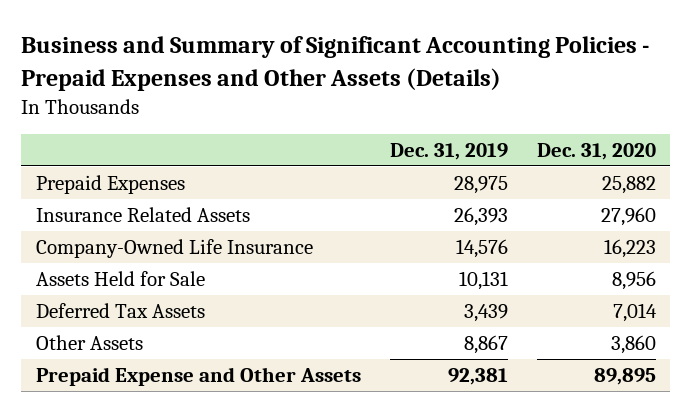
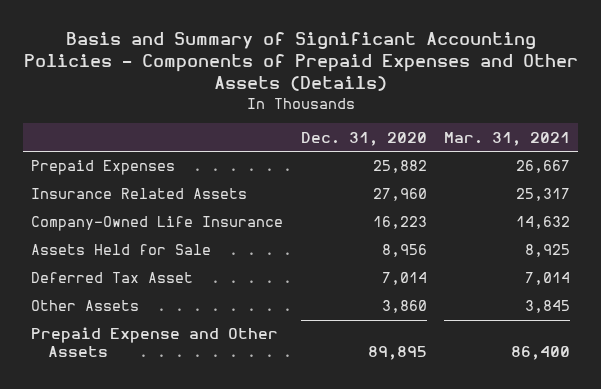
- Business and Summary of Significant Accounting Policies - Prepaid Expenses and Other Assets (Details)
+ Basis and Summary of Significant Accounting Policies - Components of Prepaid Expenses and Other Assets (Details)
- | Dec. 31, 2019 | Dec. 31, 2020
+ | Dec. 31, 2020 | Mar. 31, 2021
- Deferred Tax Assets | 3,439 | 7,014
+ Deferred Tax Asset | 7,014 | 7,014

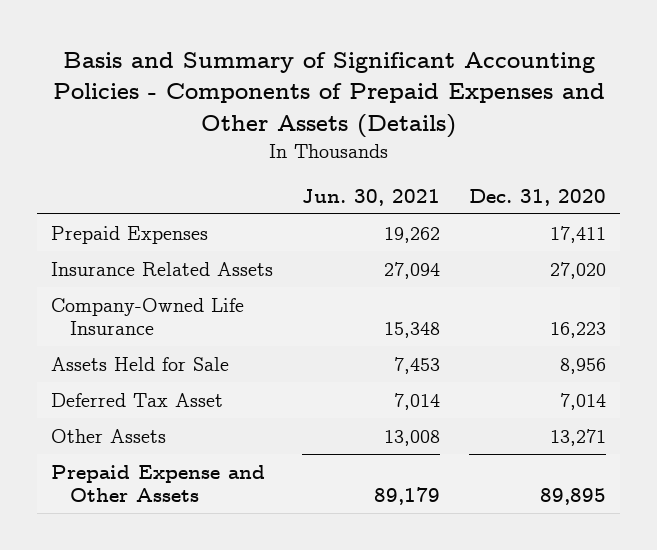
- | Dec. 31, 2020 | Mar. 31, 2021
+ | Jun. 30, 2021 | Dec. 31, 2020
- Prepaid Expenses | 25,882 | 26,667
- Insurance Related Assets | 27,960 | 25,317
+ Prepaid Expenses | 19,262 | 17,411
+ Insurance Related Assets | 27,094 | 27,020
- Other Assets | 3,860 | 3,845
+ Other Assets | 13,008 | 13,271

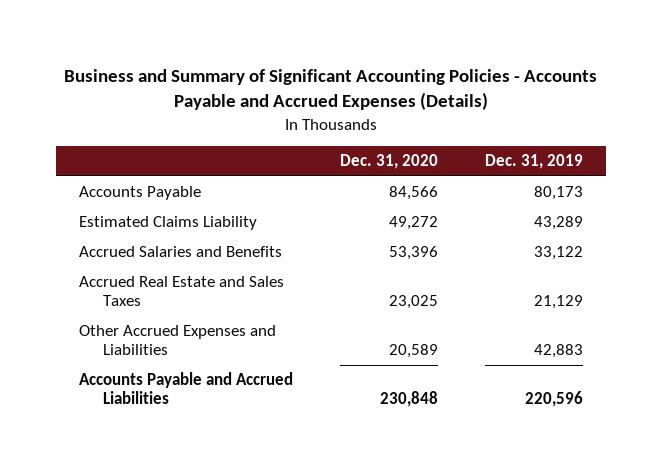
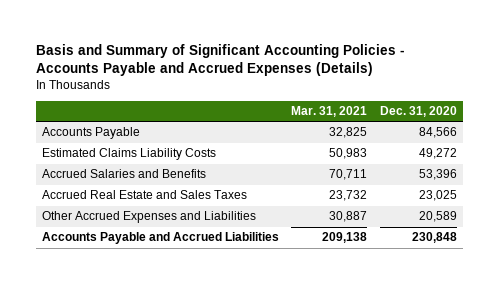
- Business and Summary of Significant Accounting Policies - Accounts Payable and Accrued Expenses (Details)
+ Basis and Summary of Significant Accounting Policies - Accounts Payable and Accrued Expenses (Details)
- | Dec. 31, 2020 | Dec. 31, 2019
+ | Mar. 31, 2021 | Dec. 31, 2020
- Estimated Claims Liability | 49,272 | 43,289
+ Estimated Claims Liability Costs | 50,983 | 49,272

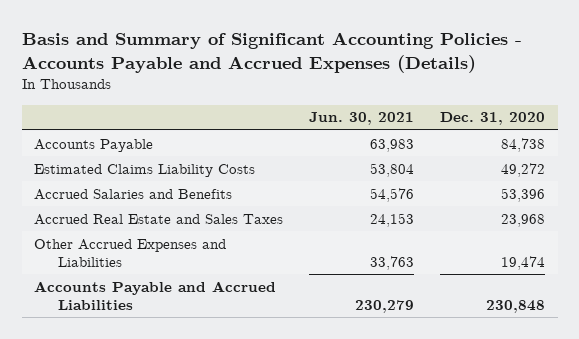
- | Mar. 31, 2021 | Dec. 31, 2020
+ | Jun. 30, 2021 | Dec. 31, 2020
- Accounts Payable | 32,825 | 84,566
+ Accounts Payable | 63,983 | 84,738
- Accrued Real Estate and Sales Taxes | 23,732 | 23,025
- Other Accrued Expenses and Liabilities | 30,887 | 20,589
+ Accrued Real Estate and Sales Taxes | 24,153 | 23,968
+ Other Accrued Expenses and Liabilities | 33,763 | 19,474

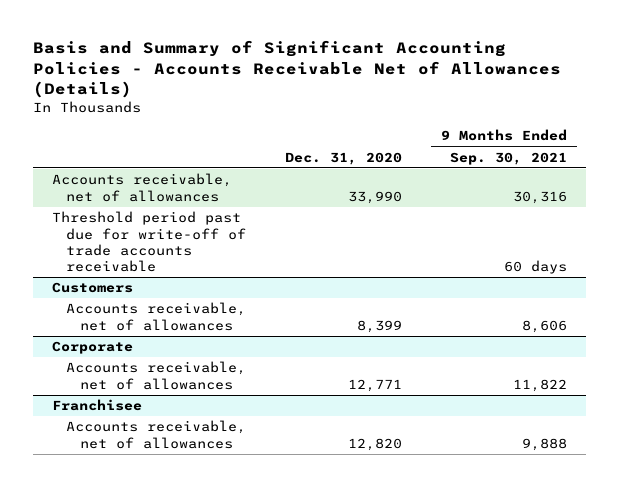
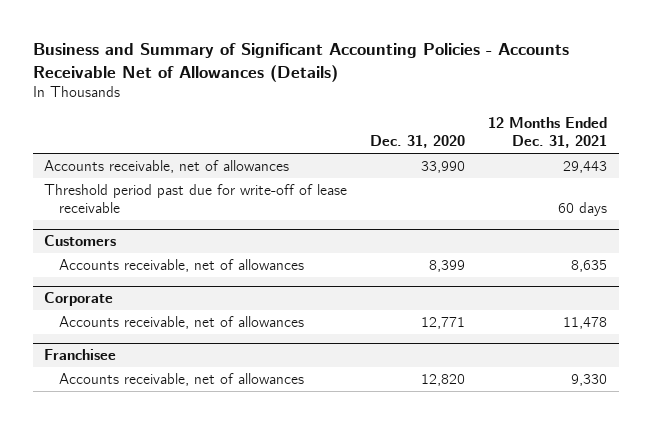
- Basis and Summary of Significant Accounting Policies - Accounts Receivable Net of Allowances (Details)
+ Business and Summary of Significant Accounting Policies - Accounts Receivable Net of Allowances (Details)
- | Dec. 31, 2020 | 9 Months Ended Sep. 30, 2021
+ | Dec. 31, 2020 | 12 Months Ended Dec. 31, 2021
- Threshold period past due for write-off of trade accounts receivable | | 60 days
+ Threshold period past due for write-off of lease receivable | | 60 days

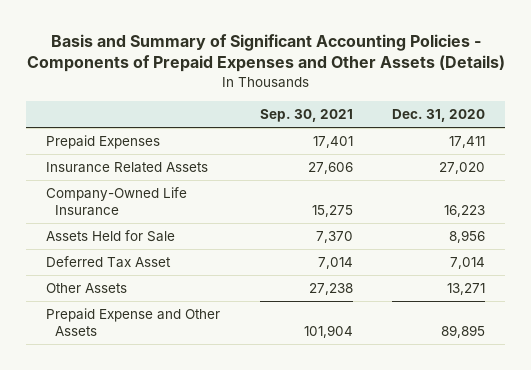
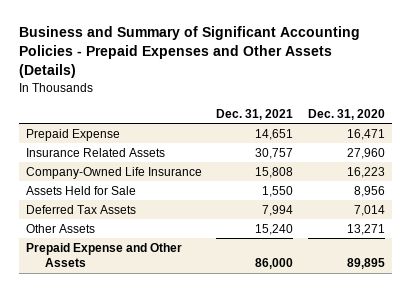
- Basis and Summary of Significant Accounting Policies - Components of Prepaid Expenses and Other Assets (Details)
+ Business and Summary of Significant Accounting Policies - Prepaid Expenses and Other Assets (Details)
- | Sep. 30, 2021 | Dec. 31, 2020
+ | Dec. 31, 2021 | Dec. 31, 2020
- Prepaid Expenses | 17,401 | 17,411
- Insurance Related Assets | 27,606 | 27,020
+ Prepaid Expense | 14,651 | 16,471
+ Insurance Related Assets | 30,757 | 27,960
- Deferred Tax Asset | 7,014 | 7,014
+ Deferred Tax Assets | 7,994 | 7,014

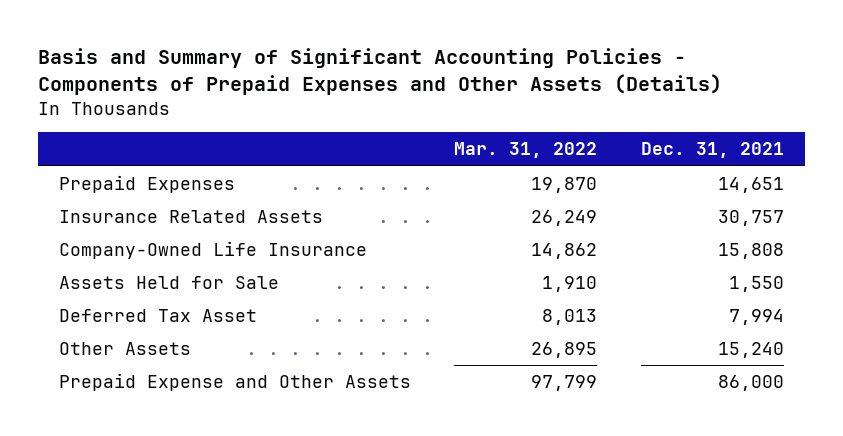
- Business and Summary of Significant Accounting Policies - Prepaid Expenses and Other Assets (Details)
+ Basis and Summary of Significant Accounting Policies - Components of Prepaid Expenses and Other Assets (Details)
- | Dec. 31, 2021 | Dec. 31, 2020
+ | Mar. 31, 2022 | Dec. 31, 2021
- Prepaid Expense | 14,651 | 16,471
+ Prepaid Expenses | 19,870 | 14,651
- Deferred Tax Assets | 7,994 | 7,014
+ Deferred Tax Asset | 8,013 | 7,994

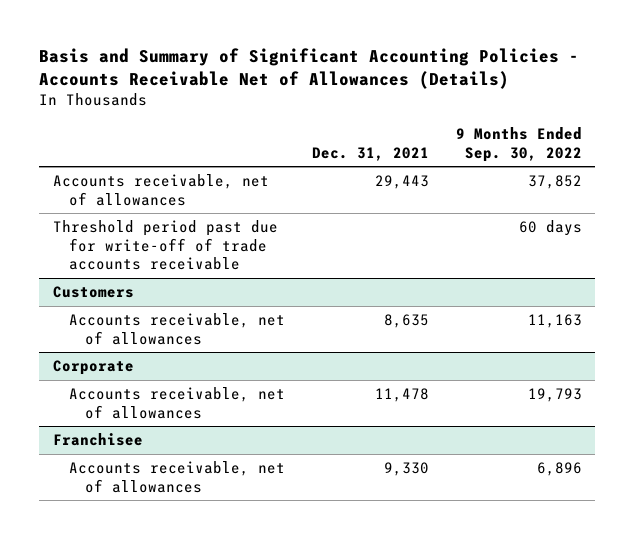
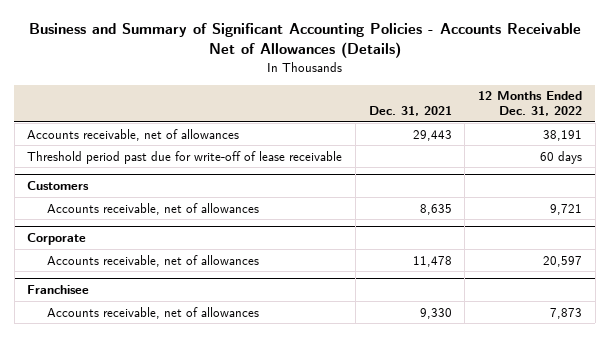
- Basis and Summary of Significant Accounting Policies - Accounts Receivable Net of Allowances (Details)
+ Business and Summary of Significant Accounting Policies - Accounts Receivable Net of Allowances (Details)
- | Dec. 31, 2021 | 9 Months Ended Sep. 30, 2022
+ | Dec. 31, 2021 | 12 Months Ended Dec. 31, 2022
- Threshold period past due for write-off of trade accounts receivable | | 60 days
+ Threshold period past due for write-off of lease receivable | | 60 days

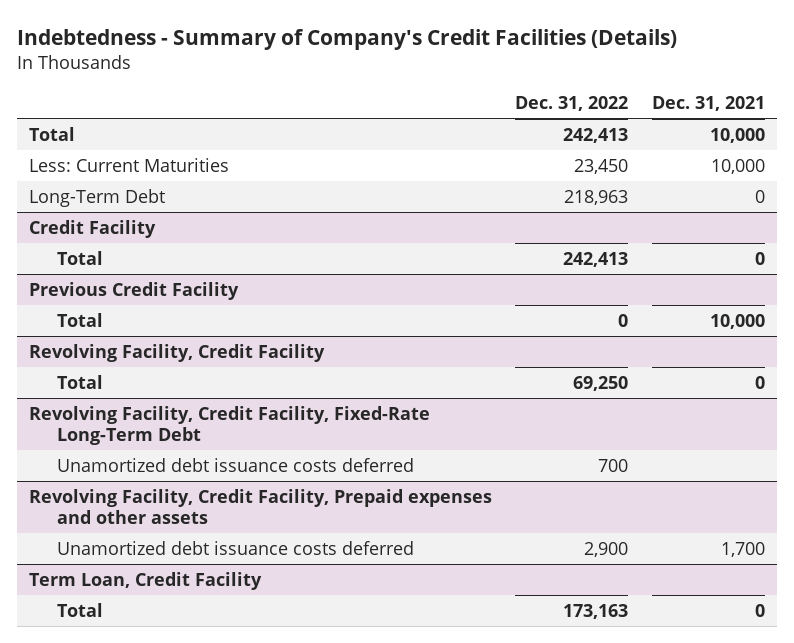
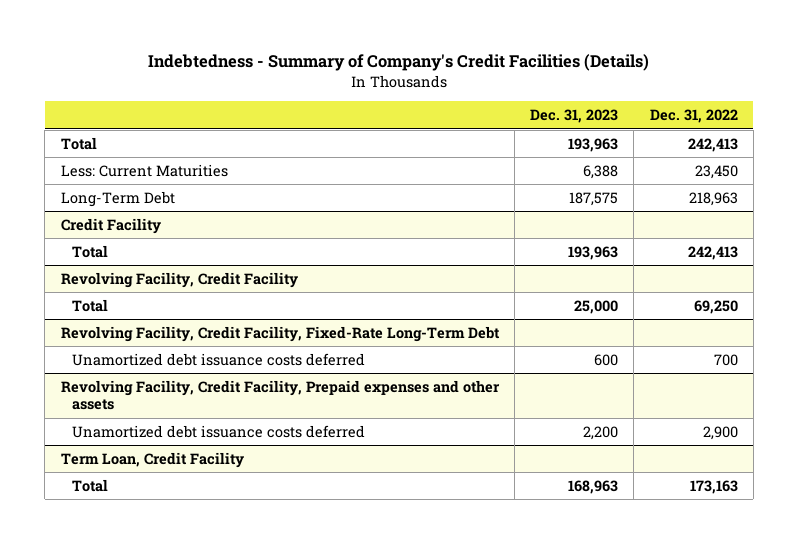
- | Dec. 31, 2022 | Dec. 31, 2021
+ | Dec. 31, 2023 | Dec. 31, 2022
- Previous Credit Facility
- Total | 0 | 10,000

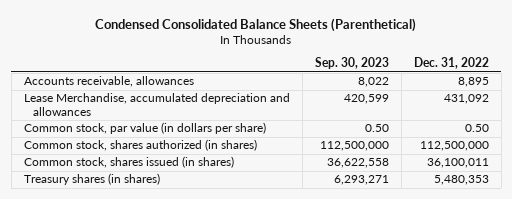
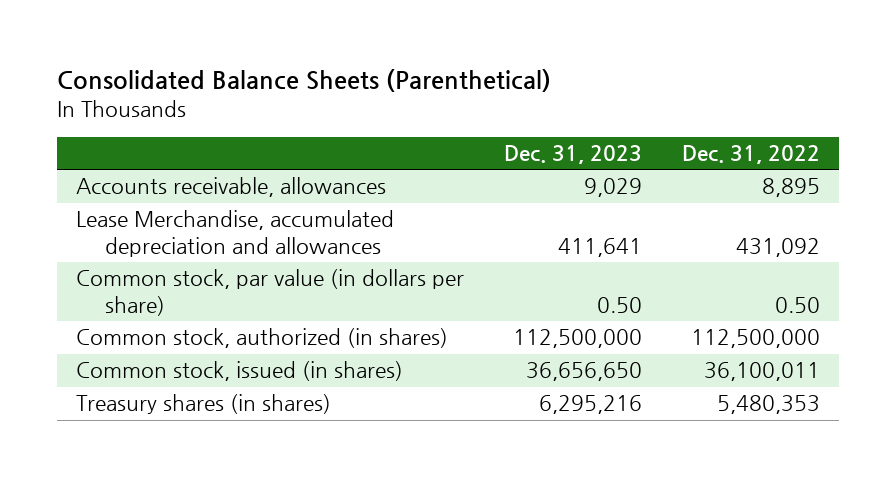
- Condensed Consolidated Balance Sheets (Parenthetical)
+ Consolidated Balance Sheets (Parenthetical)
- | Sep. 30, 2023 | Dec. 31, 2022
+ | Dec. 31, 2023 | Dec. 31, 2022
- Common stock, shares authorized (in shares) | 112,500,000 | 112,500,000
- Common stock, shares issued (in shares) | 36,622,558 | 36,100,011
+ Common stock, authorized (in shares) | 112,500,000 | 112,500,000
+ Common stock, issued (in shares) | 36,656,650 | 36,100,011

